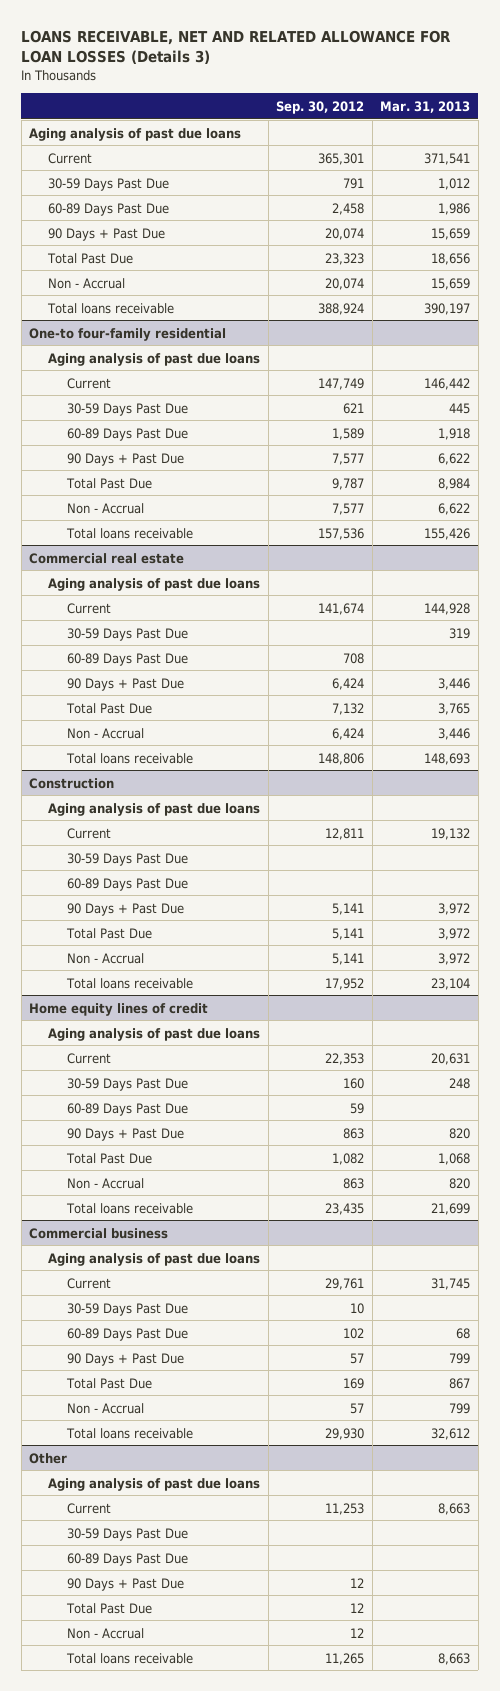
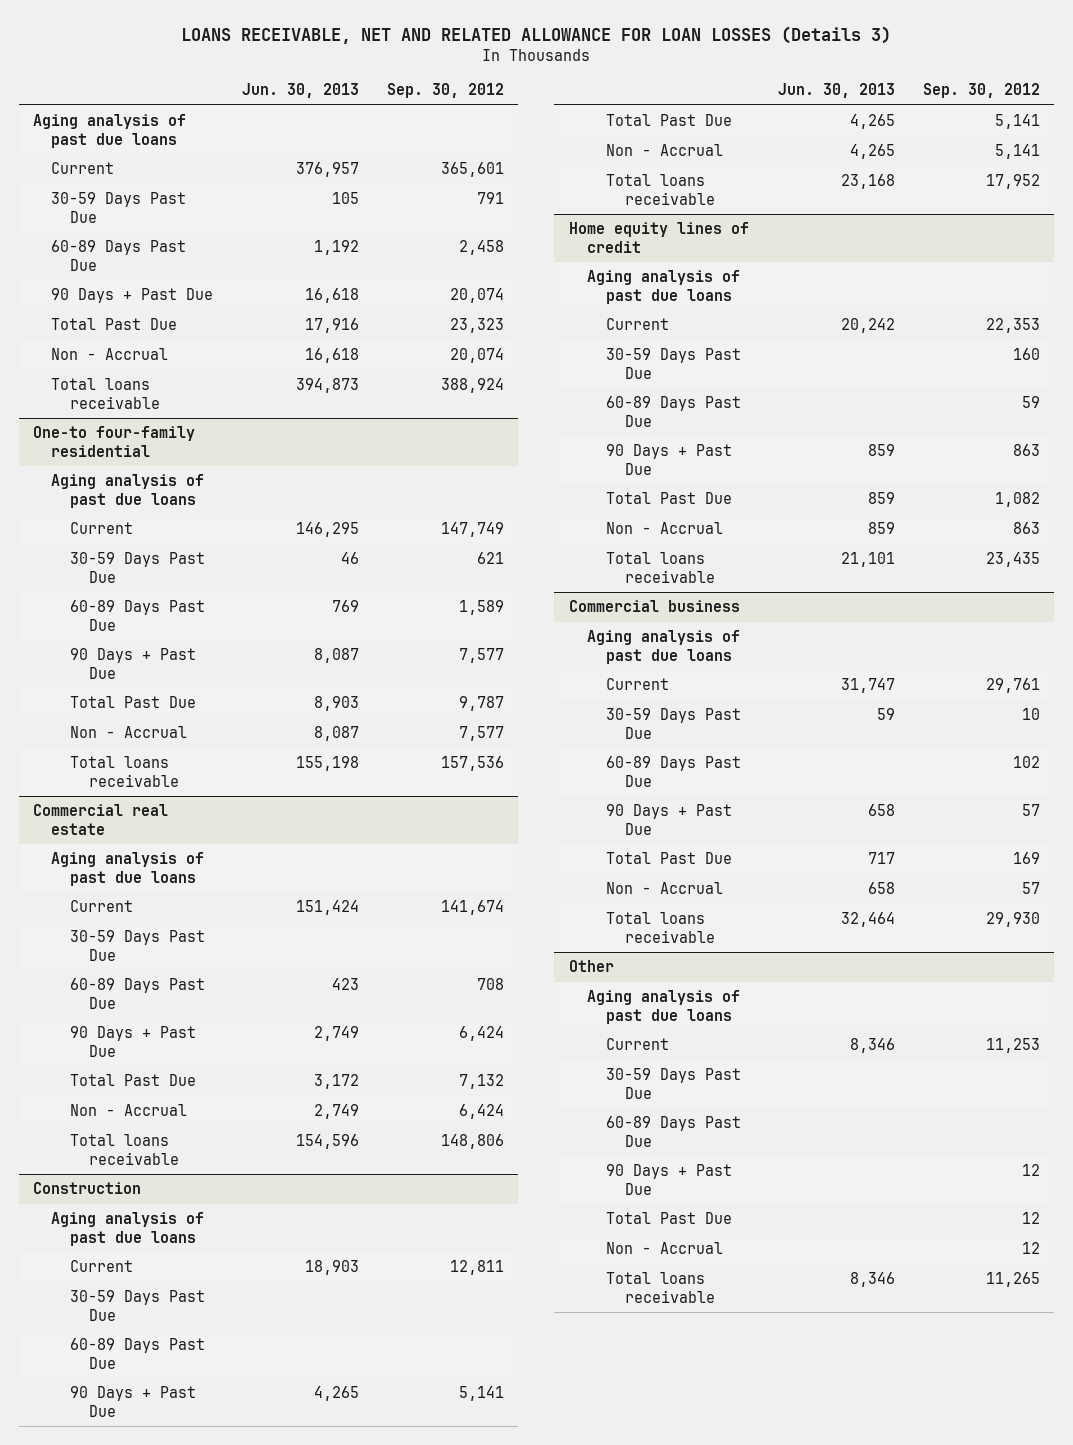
- | Sep. 30, 2012 | Mar. 31, 2013
+ | Jun. 30, 2013 | Sep. 30, 2012
- Current | 365,301 | 371,541
+ Current | 376,957 | 365,601

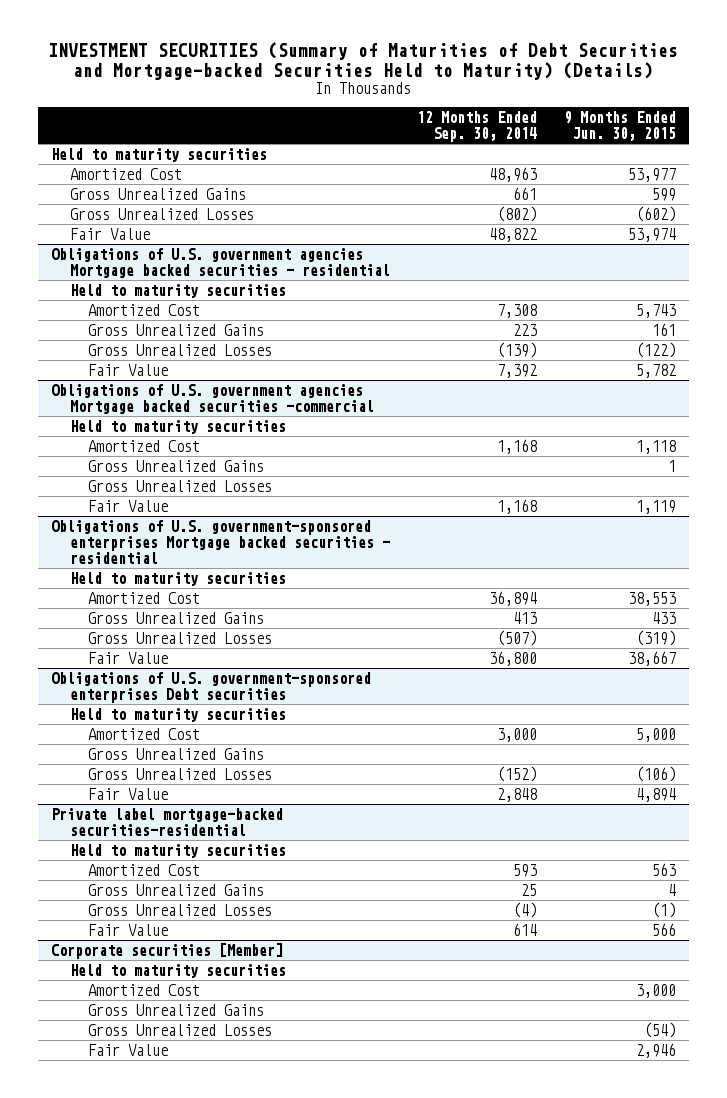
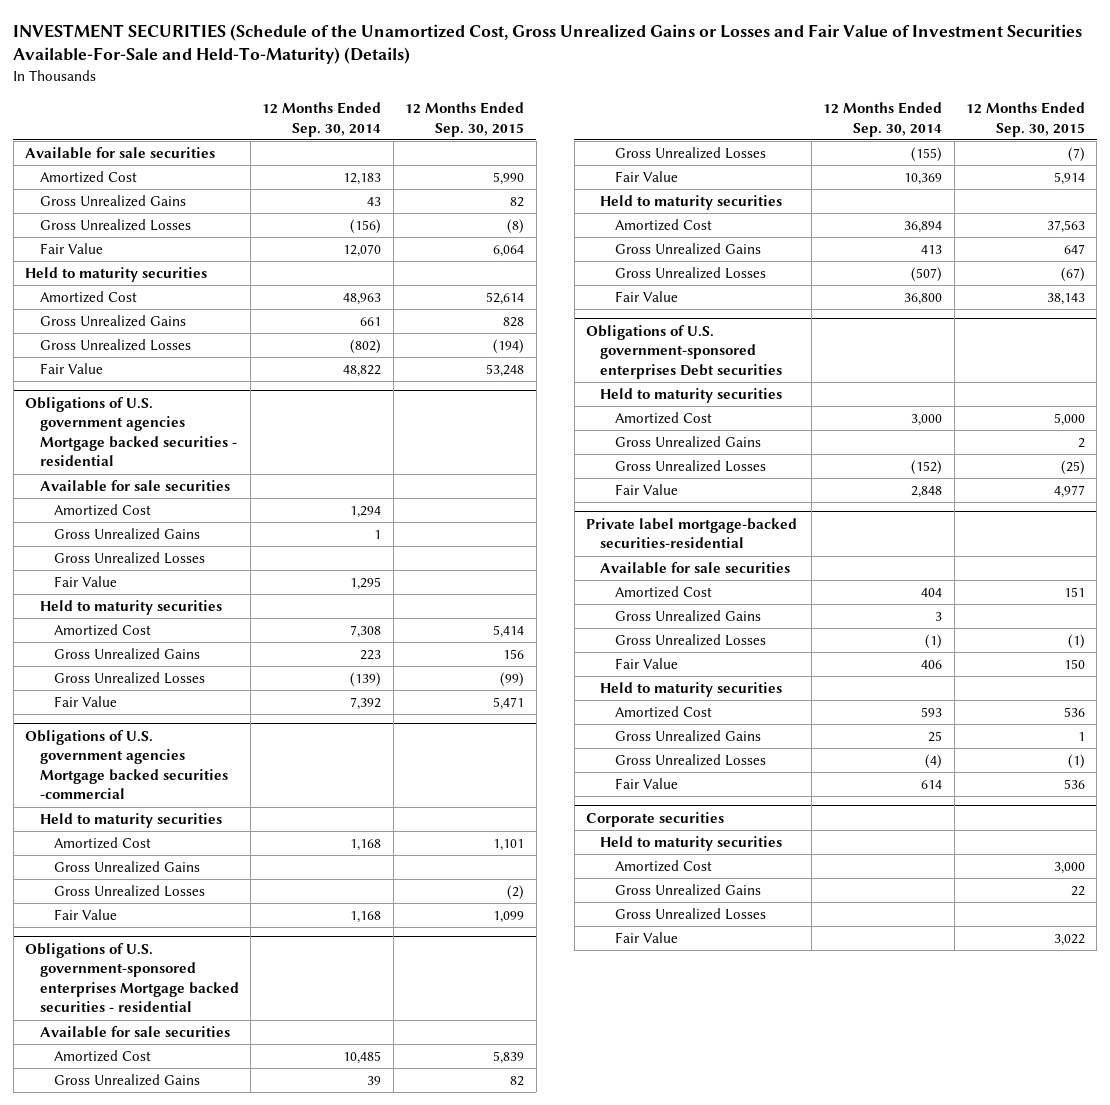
- INVESTMENT SECURITIES (Summary of Maturities of Debt Securities and Mortgage-backed Securities Held to Maturity) (Details)
+ INVESTMENT SECURITIES (Schedule of the Unamortized Cost, Gross Unrealized Gains or Losses and Fair Value of Investment Securities Available-For-Sale and Held-To-Maturity) (Details)
- | 12 Months Ended Sep. 30, 2014 | 9 Months Ended Jun. 30, 2015
+ | 12 Months Ended Sep. 30, 2014 | 12 Months Ended Sep. 30, 2015
+ Available for sale securities
+ Amortized Cost | 12,183 | 5,990
+ Gross Unrealized Gains | 43 | 82
+ Gross Unrealized Losses | (156) | (8)
+ Fair Value | 12,070 | 6,064
@ Obligations of U.S. government agencies Mortgage backed securities - residential
+ Available for sale securities
+ Amortized Cost | 1,294 |
+ Gross Unrealized Gains | 1 |
+ Gross Unrealized Losses
+ Fair Value | 1,295 |
@ Obligations of U.S. government-sponsored enterprises Mortgage backed securities - residential
+ Available for sale securities
+ Amortized Cost | 10,485 | 5,839
+ Gross Unrealized Gains | 39 | 82
+ Gross Unrealized Losses | (155) | (7)
+ Fair Value | 10,369 | 5,914
@ Private label mortgage-backed securities-residential
+ Available for sale securities
+ Amortized Cost | 404 | 151
+ Gross Unrealized Gains | 3 |
+ Gross Unrealized Losses | (1) | (1)
+ Fair Value | 406 | 150
- Corporate securities [Member]
+ Corporate securities

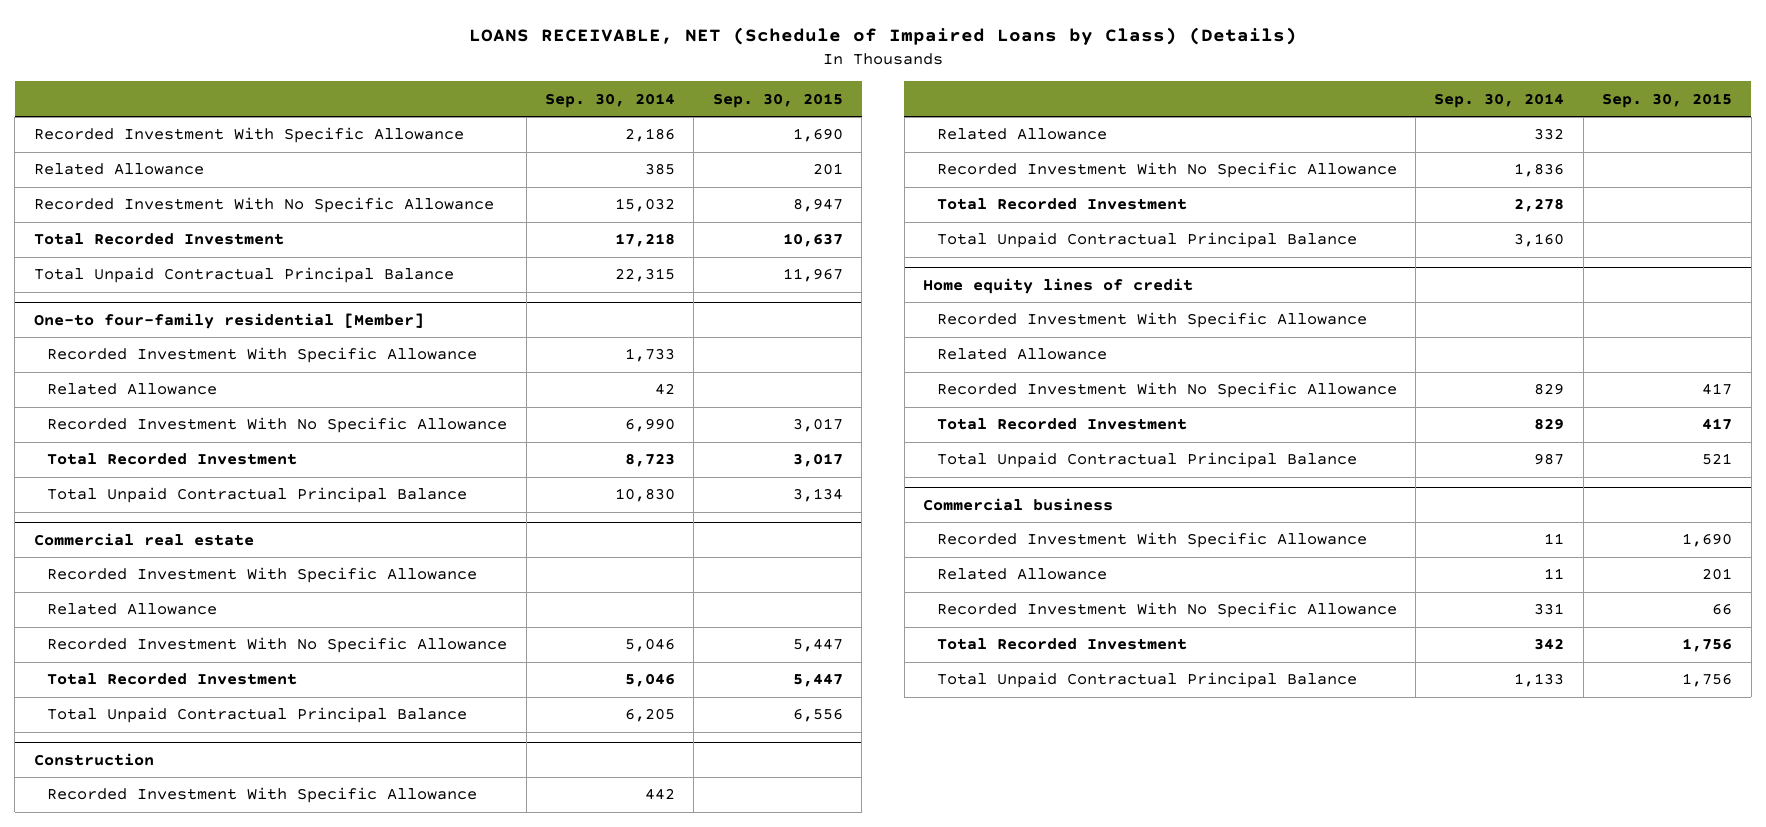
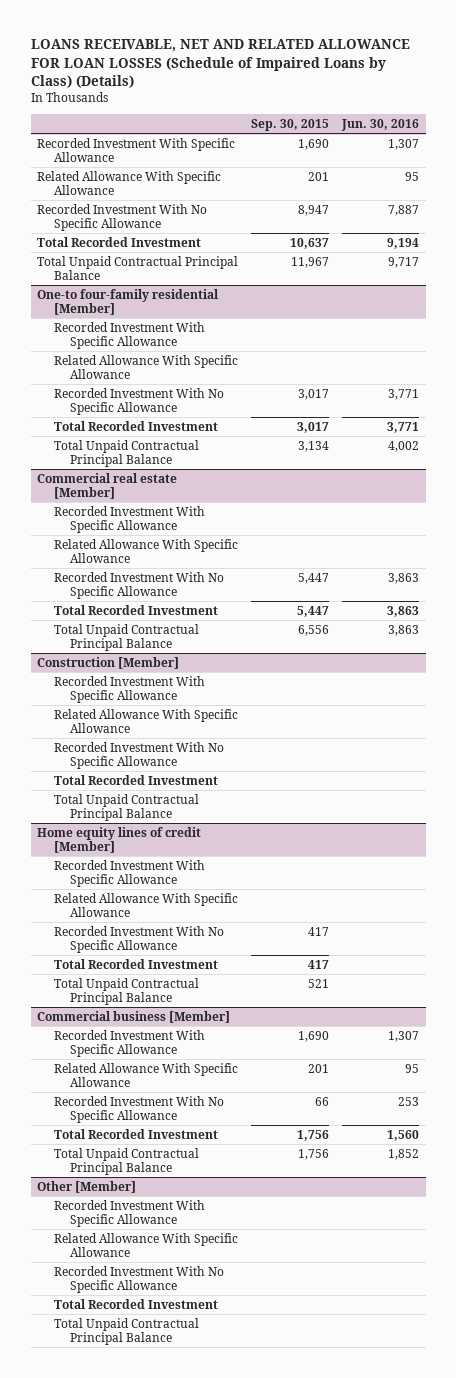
- LOANS RECEIVABLE, NET (Schedule of Impaired Loans by Class) (Details)
+ LOANS RECEIVABLE, NET AND RELATED ALLOWANCE FOR LOAN LOSSES (Schedule of Impaired Loans by Class) (Details)
- | Sep. 30, 2014 | Sep. 30, 2015
+ | Sep. 30, 2015 | Jun. 30, 2016
- Related Allowance | 385 | 201
+ Related Allowance With Specific Allowance | 201 | 95
@ One-to four-family residential [Member]
- Related Allowance | 42 |
+ Related Allowance With Specific Allowance
- Commercial real estate
+ Commercial real estate [Member]
- Related Allowance
+ Related Allowance With Specific Allowance
- Construction
+ Construction [Member]
- Related Allowance | 332 |
+ Related Allowance With Specific Allowance
- Home equity lines of credit
+ Home equity lines of credit [Member]
- Related Allowance
+ Related Allowance With Specific Allowance
- Commercial business
+ Commercial business [Member]
- Related Allowance | 11 | 201
+ Related Allowance With Specific Allowance | 201 | 95
+ Other [Member]
+ Recorded Investment With Specific Allowance
+ Related Allowance With Specific Allowance
+ Recorded Investment With No Specific Allowance
+ Total Recorded Investment
+ Total Unpaid Contractual Principal Balance

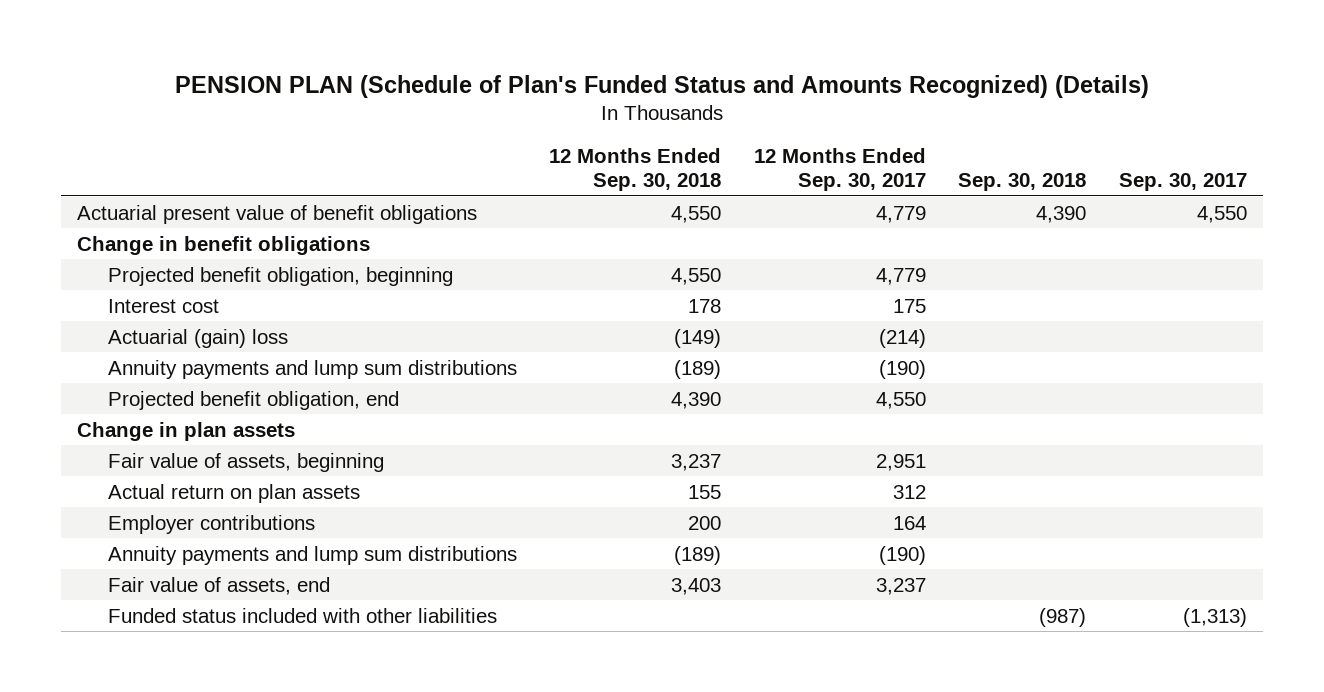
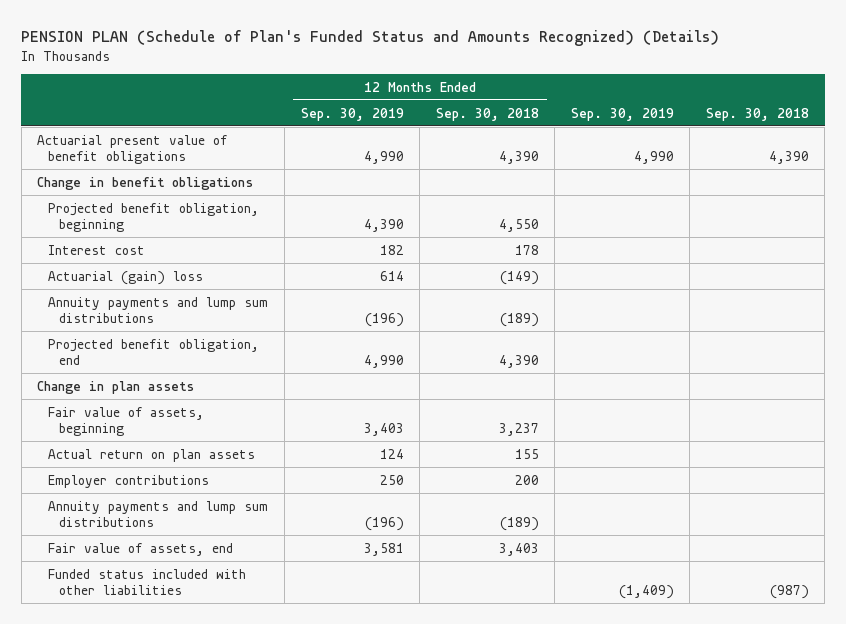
- | 12 Months Ended Sep. 30, 2018 | 12 Months Ended Sep. 30, 2017 | Sep. 30, 2018 | Sep. 30, 2017
+ | 12 Months Ended Sep. 30, 2019 | 12 Months Ended Sep. 30, 2018 | Sep. 30, 2019 | Sep. 30, 2018
- Actuarial present value of benefit obligations | 4,550 | 4,779 | 4,390 | 4,550
+ Actuarial present value of benefit obligations | 4,990 | 4,390 | 4,990 | 4,390

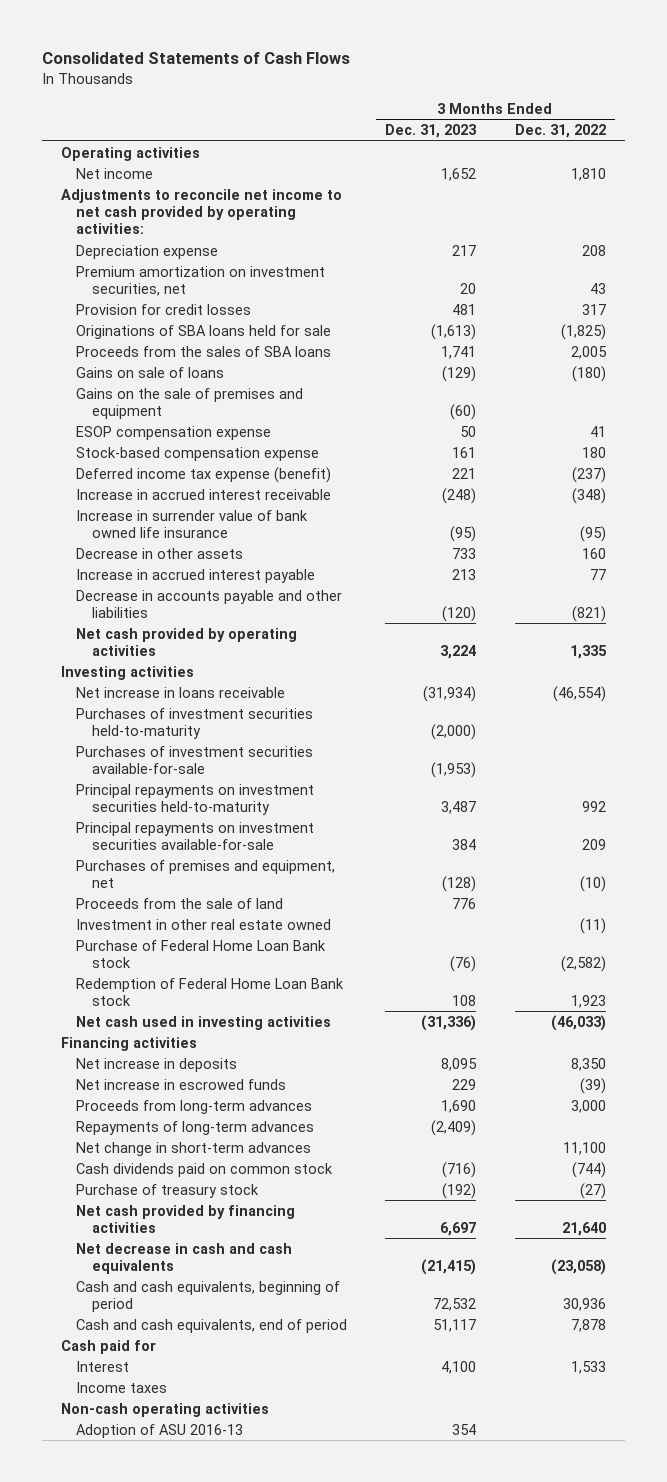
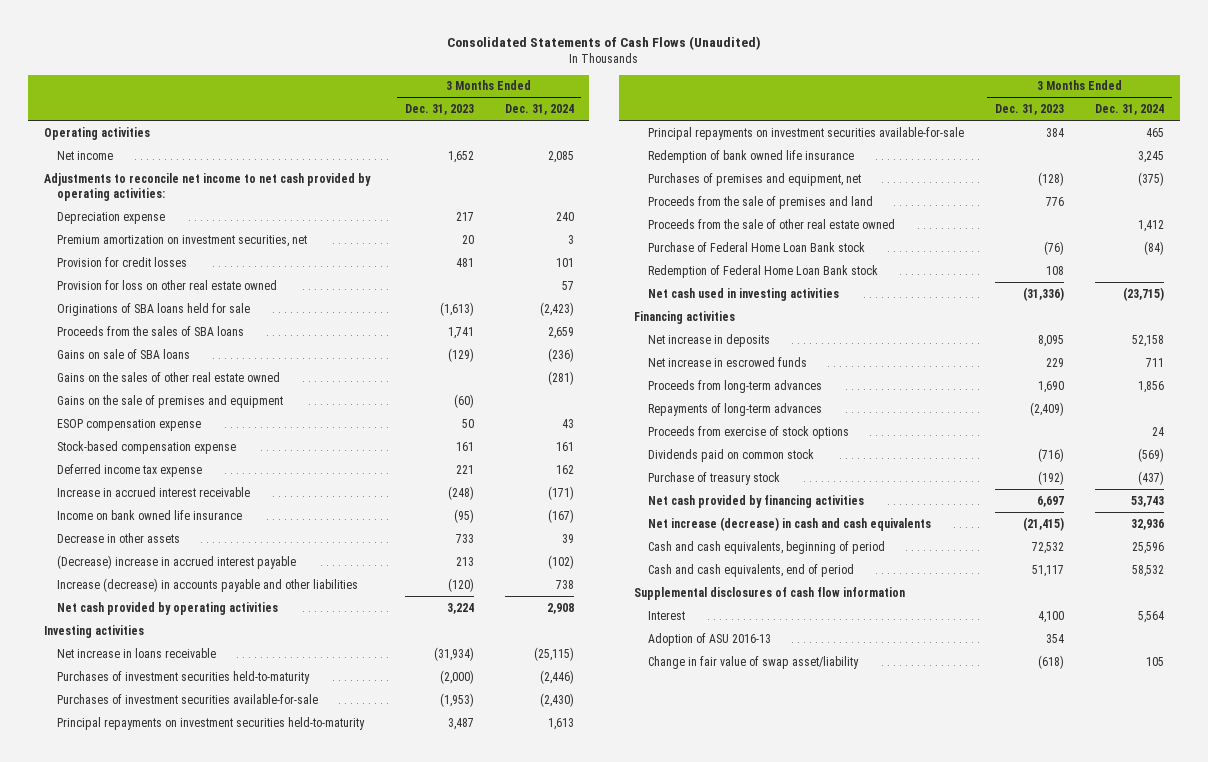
- Consolidated Statements of Cash Flows
+ Consolidated Statements of Cash Flows (Unaudited)
- | 3 Months Ended Dec. 31, 2023 | 3 Months Ended Dec. 31, 2022
+ | 3 Months Ended Dec. 31, 2023 | 3 Months Ended Dec. 31, 2024
+ Provision for loss on other real estate owned | | 57
- Gains on sale of loans | (129) | (180)
+ Gains on sale of SBA loans | (129) | (236)
+ Gains on the sales of other real estate owned | | (281)
- Deferred income tax expense (benefit) | 221 | (237)
+ Deferred income tax expense | 221 | 162
- Increase in surrender value of bank owned life insurance | (95) | (95)
+ Income on bank owned life insurance | (95) | (167)
- Increase in accrued interest payable | 213 | 77
- Decrease in accounts payable and other liabilities | (120) | (821)
+ (Decrease) increase in accrued interest payable | 213 | (102)
+ Increase (decrease) in accounts payable and other liabilities | (120) | 738
+ Redemption of bank owned life insurance | | 3,245
- Proceeds from the sale of land | 776 |
- Investment in other real estate owned | | (11)
+ Proceeds from the sale of premises and land | 776 |
+ Proceeds from the sale of other real estate owned | | 1,412
- Net change in short-term advances | | 11,100
- Cash dividends paid on common stock | (716) | (744)
+ Proceeds from exercise of stock options | | 24
+ Dividends paid on common stock | (716) | (569)
- Net decrease in cash and cash equivalents | (21,415) | (23,058)
+ Net increase (decrease) in cash and cash equivalents | (21,415) | 32,936
- Cash paid for
+ Supplemental disclosures of cash flow information
- Income taxes
- Non-cash operating activities
+ Change in fair value of swap asset/liability | (618) | 105

